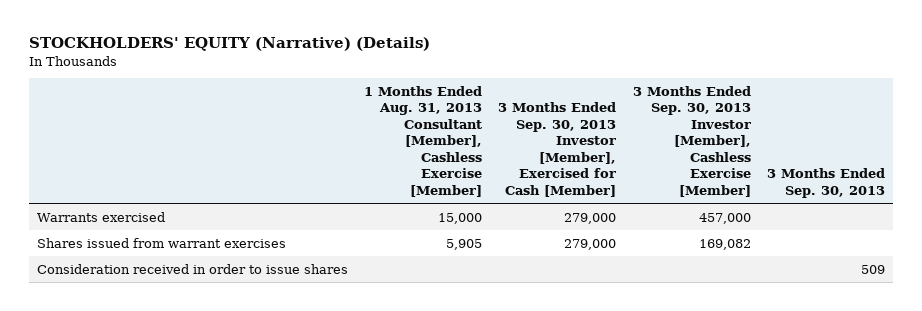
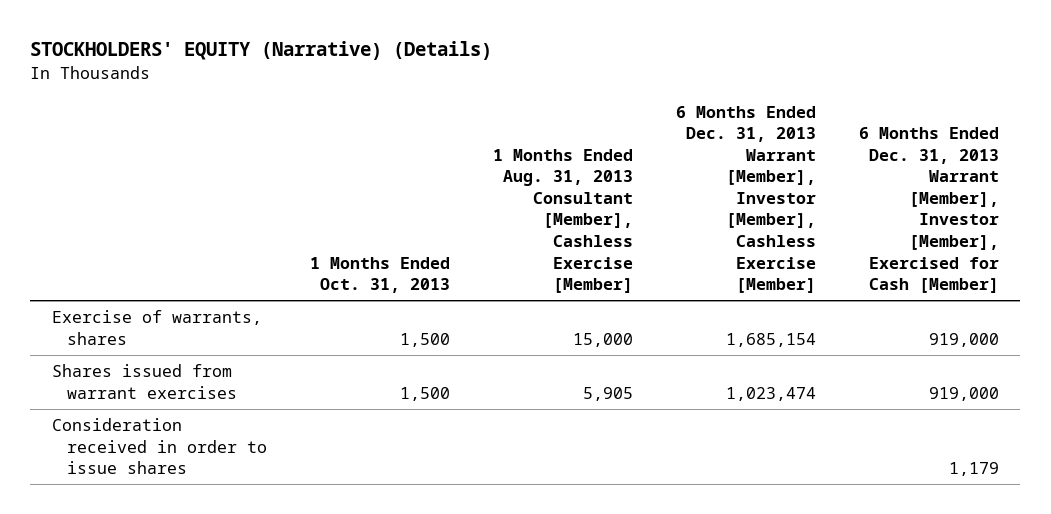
- | 1 Months Ended Aug. 31, 2013 Consultant [Member], Cashless Exercise [Member] | 3 Months Ended Sep. 30, 2013 Investor [Member], Exercised for Cash [Member] | 3 Months Ended Sep. 30, 2013 Investor [Member], Cashless Exercise [Member] | 3 Months Ended Sep. 30, 2013
+ | 1 Months Ended Oct. 31, 2013 | 1 Months Ended Aug. 31, 2013 Consultant [Member], Cashless Exercise [Member] | 6 Months Ended Dec. 31, 2013 Warrant [Member], Investor [Member], Cashless Exercise [Member] | 6 Months Ended Dec. 31, 2013 Warrant [Member], Investor [Member], Exercised for Cash [Member]
- Warrants exercised | 15,000 | 279,000 | 457,000 |
+ Exercise of warrants, shares | 1,500 | 15,000 | 1,685,154 | 919,000

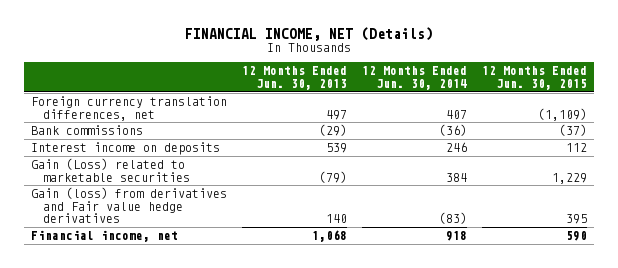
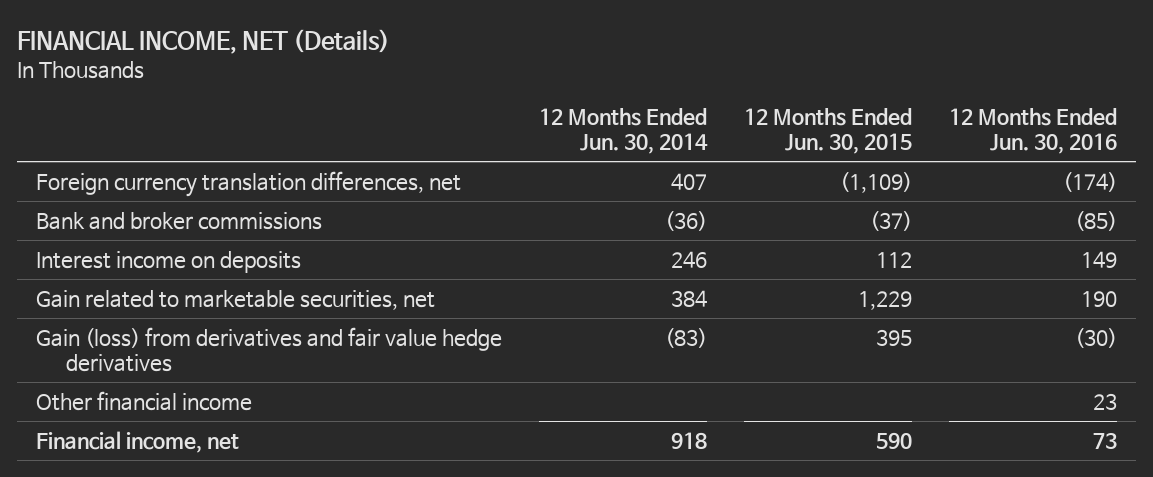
- | 12 Months Ended Jun. 30, 2013 | 12 Months Ended Jun. 30, 2014 | 12 Months Ended Jun. 30, 2015
+ | 12 Months Ended Jun. 30, 2014 | 12 Months Ended Jun. 30, 2015 | 12 Months Ended Jun. 30, 2016
- Bank commissions | (29) | (36) | (37)
+ Bank and broker commissions | (36) | (37) | (85)
- Gain (Loss) related to marketable securities | (79) | 384 | 1,229
- Gain (loss) from derivatives and Fair value hedge derivatives | 140 | (83) | 395
+ Gain related to marketable securities, net | 384 | 1,229 | 190
+ Gain (loss) from derivatives and fair value hedge derivatives | (83) | 395 | (30)
+ Other financial income | | | 23

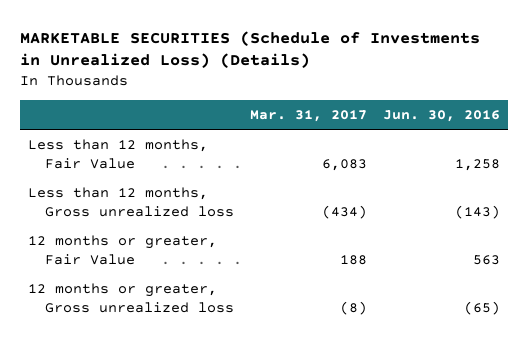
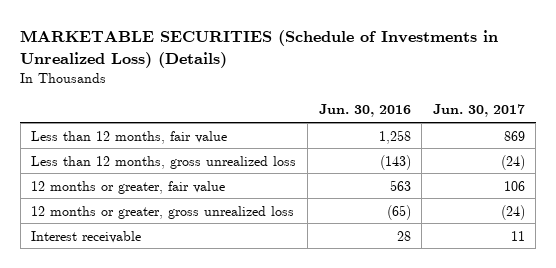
- | Mar. 31, 2017 | Jun. 30, 2016
+ | Jun. 30, 2016 | Jun. 30, 2017
- Less than 12 months, Fair Value | 6,083 | 1,258
- Less than 12 months, Gross unrealized loss | (434) | (143)
- 12 months or greater, Fair Value | 188 | 563
- 12 months or greater, Gross unrealized loss | (8) | (65)
+ Less than 12 months, fair value | 1,258 | 869
+ Less than 12 months, gross unrealized loss | (143) | (24)
+ 12 months or greater, fair value | 563 | 106
+ 12 months or greater, gross unrealized loss | (65) | (24)
+ Interest receivable | 28 | 11

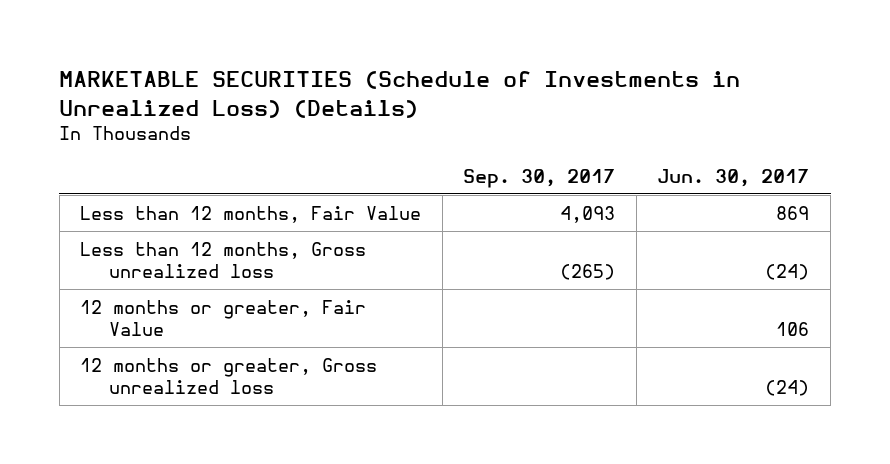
- | Jun. 30, 2016 | Jun. 30, 2017
+ | Sep. 30, 2017 | Jun. 30, 2017
- Less than 12 months, fair value | 1,258 | 869
- Less than 12 months, gross unrealized loss | (143) | (24)
- 12 months or greater, fair value | 563 | 106
- 12 months or greater, gross unrealized loss | (65) | (24)
- Interest receivable | 28 | 11
+ Less than 12 months, Fair Value | 4,093 | 869
+ Less than 12 months, Gross unrealized loss | (265) | (24)
+ 12 months or greater, Fair Value | | 106
+ 12 months or greater, Gross unrealized loss | | (24)

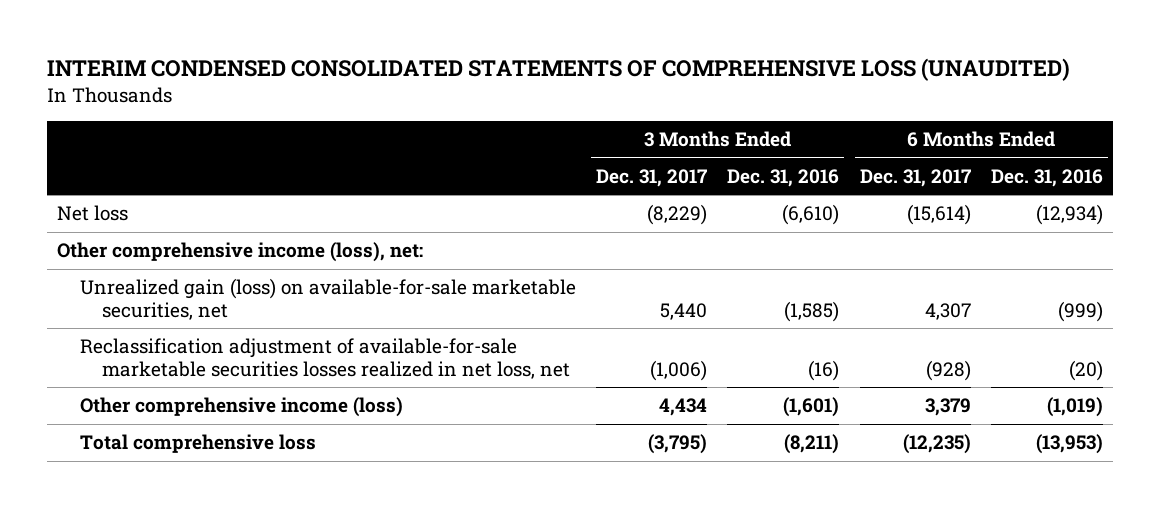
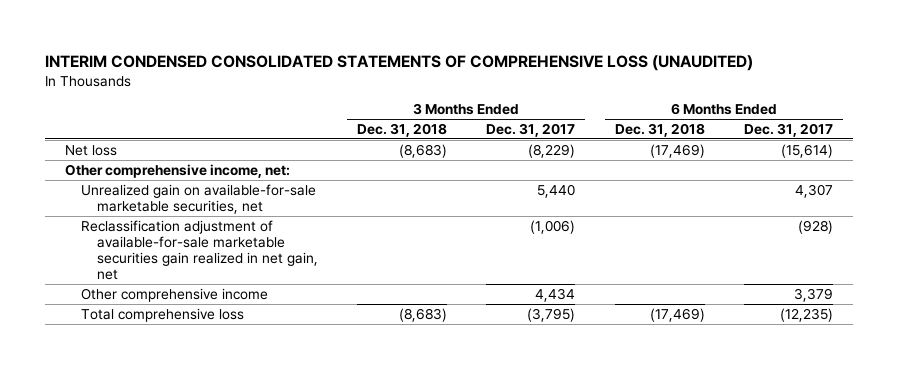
- | 3 Months Ended Dec. 31, 2017 | 3 Months Ended Dec. 31, 2016 | 6 Months Ended Dec. 31, 2017 | 6 Months Ended Dec. 31, 2016
+ | 3 Months Ended Dec. 31, 2018 | 3 Months Ended Dec. 31, 2017 | 6 Months Ended Dec. 31, 2018 | 6 Months Ended Dec. 31, 2017
- Other comprehensive income (loss), net:
- Unrealized gain (loss) on available-for-sale marketable securities, net | 5,440 | (1,585) | 4,307 | (999)
- Reclassification adjustment of available-for-sale marketable securities losses realized in net loss, net | (1,006) | (16) | (928) | (20)
- Other comprehensive income (loss) | 4,434 | (1,601) | 3,379 | (1,019)
+ Other comprehensive income, net:
+ Unrealized gain on available-for-sale marketable securities, net | | 5,440 | | 4,307
+ Reclassification adjustment of available-for-sale marketable securities gain realized in net gain, net | | (1,006) | | (928)
+ Other comprehensive income | | 4,434 | | 3,379

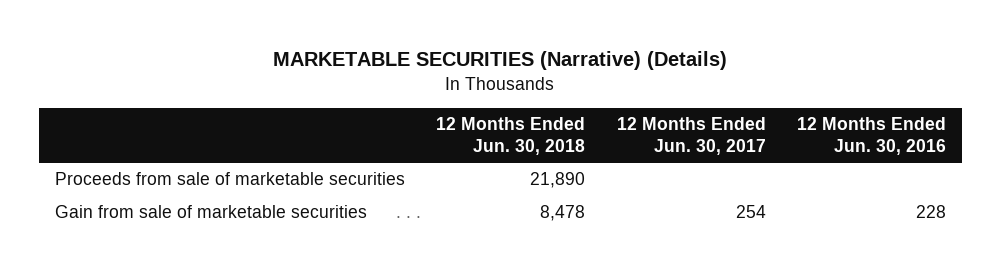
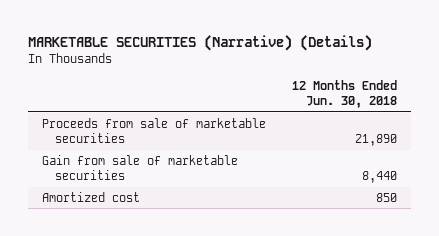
- | 12 Months Ended Jun. 30, 2018 | 12 Months Ended Jun. 30, 2017 | 12 Months Ended Jun. 30, 2016
+ | 12 Months Ended Jun. 30, 2018
- Gain from sale of marketable securities | 8,478 | 254 | 228
+ Gain from sale of marketable securities | 8,440
+ Amortized cost | 850

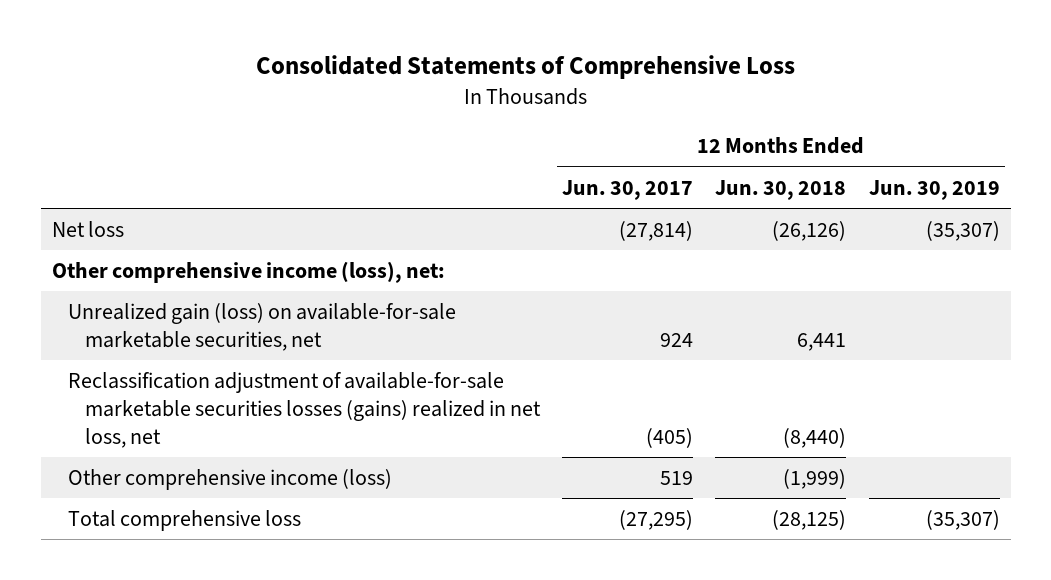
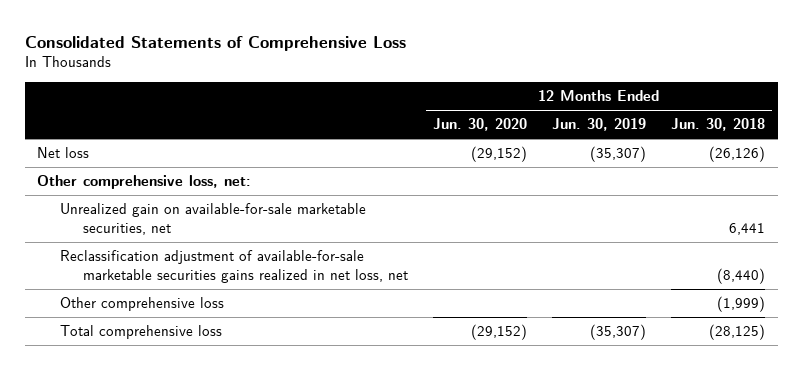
- | 12 Months Ended Jun. 30, 2017 | 12 Months Ended Jun. 30, 2018 | 12 Months Ended Jun. 30, 2019
+ | 12 Months Ended Jun. 30, 2020 | 12 Months Ended Jun. 30, 2019 | 12 Months Ended Jun. 30, 2018
- Other comprehensive income (loss), net:
- Unrealized gain (loss) on available-for-sale marketable securities, net | 924 | 6,441 |
- Reclassification adjustment of available-for-sale marketable securities losses (gains) realized in net loss, net | (405) | (8,440) |
- Other comprehensive income (loss) | 519 | (1,999) |
+ Other comprehensive loss, net:
+ Unrealized gain on available-for-sale marketable securities, net | | | 6,441
+ Reclassification adjustment of available-for-sale marketable securities gains realized in net loss, net | | | (8,440)
+ Other comprehensive loss | | | (1,999)

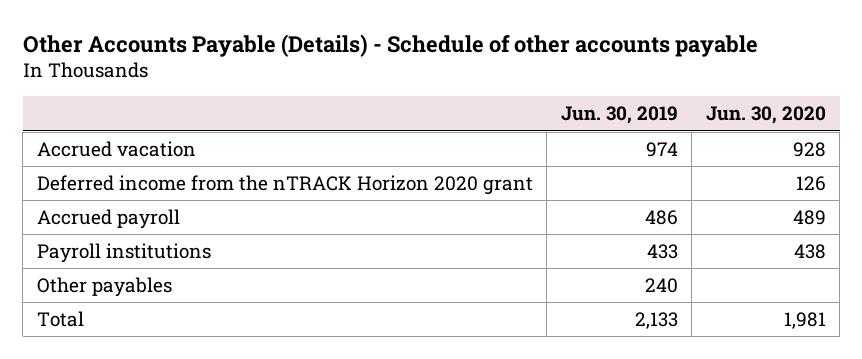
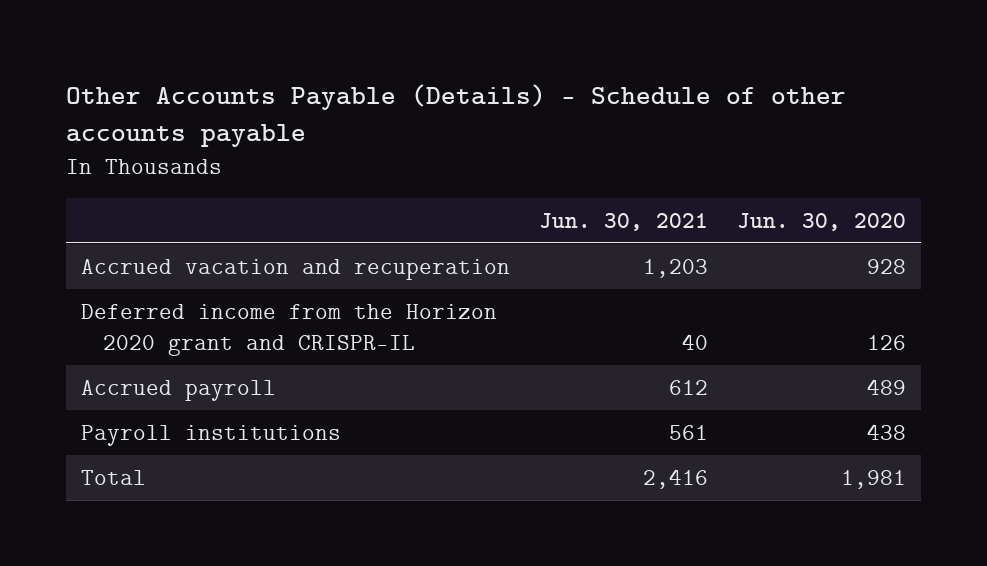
- | Jun. 30, 2019 | Jun. 30, 2020
+ | Jun. 30, 2021 | Jun. 30, 2020
- Accrued vacation | 974 | 928
- Deferred income from the nTRACK Horizon 2020 grant | | 126
+ Accrued vacation and recuperation | 1,203 | 928
+ Deferred income from the Horizon 2020 grant and CRISPR-IL | 40 | 126
- Other payables | 240 |

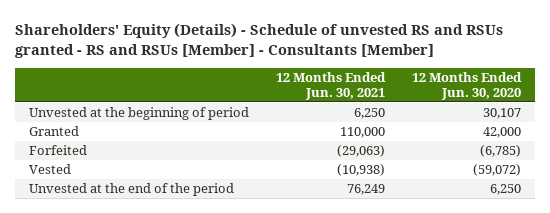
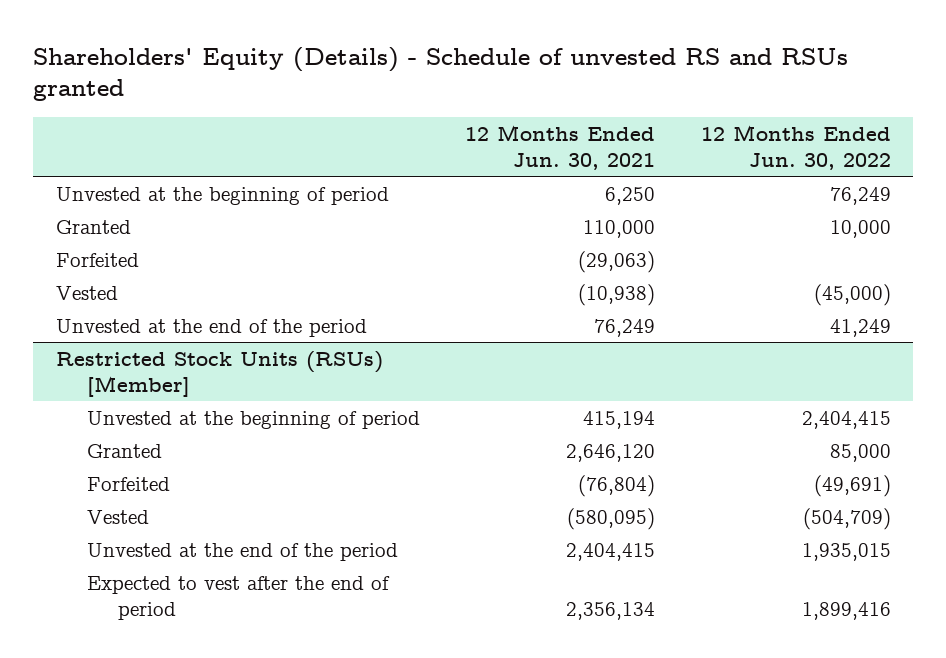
- Shareholders' Equity (Details) - Schedule of unvested RS and RSUs granted - RS and RSUs [Member] - Consultants [Member]
+ Shareholders' Equity (Details) - Schedule of unvested RS and RSUs granted
- | 12 Months Ended Jun. 30, 2021 | 12 Months Ended Jun. 30, 2020
+ | 12 Months Ended Jun. 30, 2021 | 12 Months Ended Jun. 30, 2022
+ Restricted Stock Units (RSUs) [Member]
+ Unvested at the beginning of period | 415,194 | 2,404,415
+ Granted | 2,646,120 | 85,000
+ Forfeited | (76,804) | (49,691)
+ Vested | (580,095) | (504,709)
+ Unvested at the end of the period | 2,404,415 | 1,935,015
+ Expected to vest after the end of period | 2,356,134 | 1,899,416

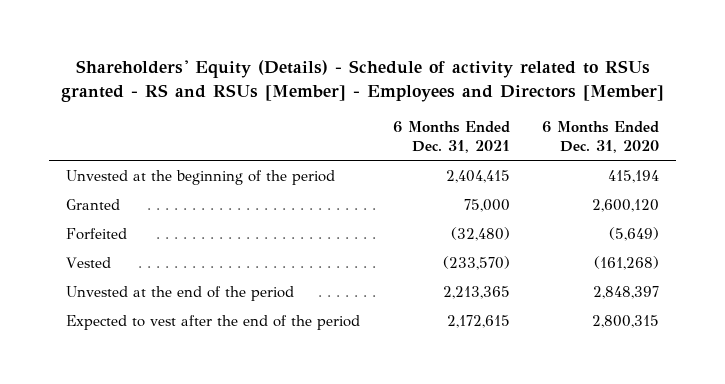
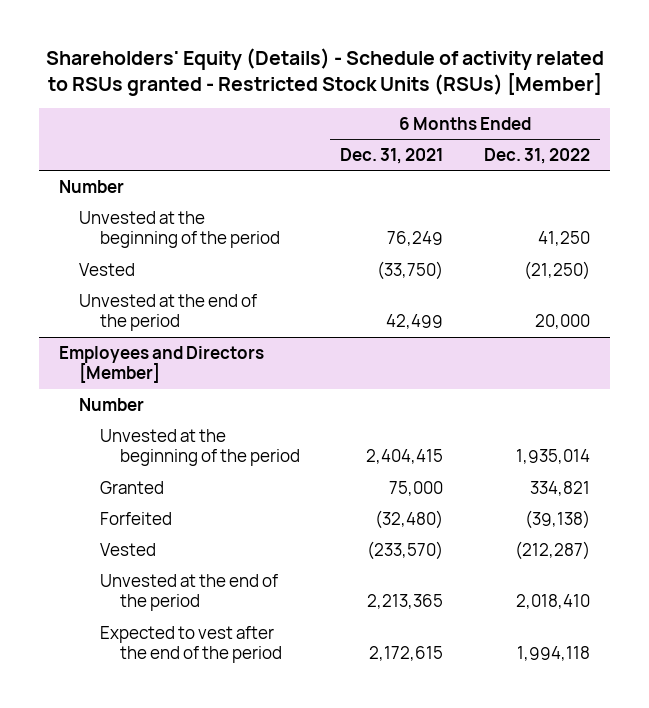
- Shareholders' Equity (Details) - Schedule of activity related to RSUs granted - RS and RSUs [Member] - Employees and Directors [Member]
+ Shareholders' Equity (Details) - Schedule of activity related to RSUs granted - Restricted Stock Units (RSUs) [Member]
- | 6 Months Ended Dec. 31, 2021 | 6 Months Ended Dec. 31, 2020
+ | 6 Months Ended Dec. 31, 2021 | 6 Months Ended Dec. 31, 2022
+ Number
+ Unvested at the beginning of the period | 76,249 | 41,250
+ Vested | (33,750) | (21,250)
+ Unvested at the end of the period | 42,499 | 20,000
+ Employees and Directors [Member]
+ Number

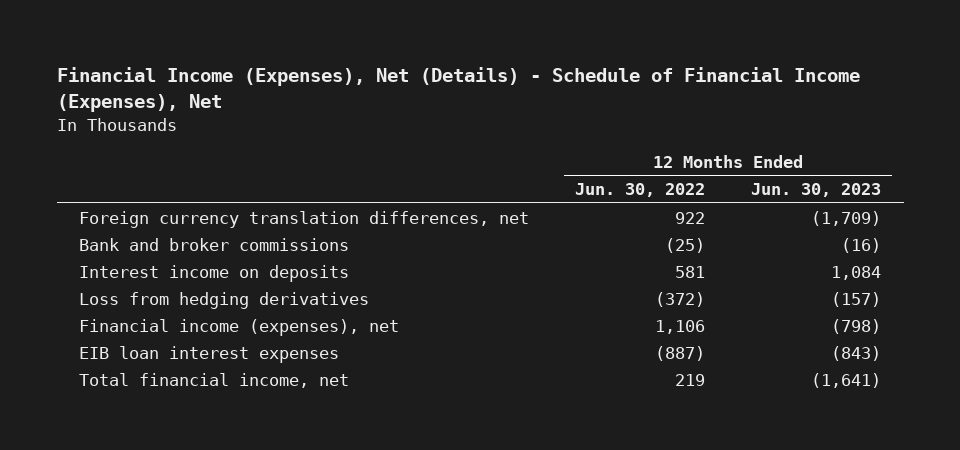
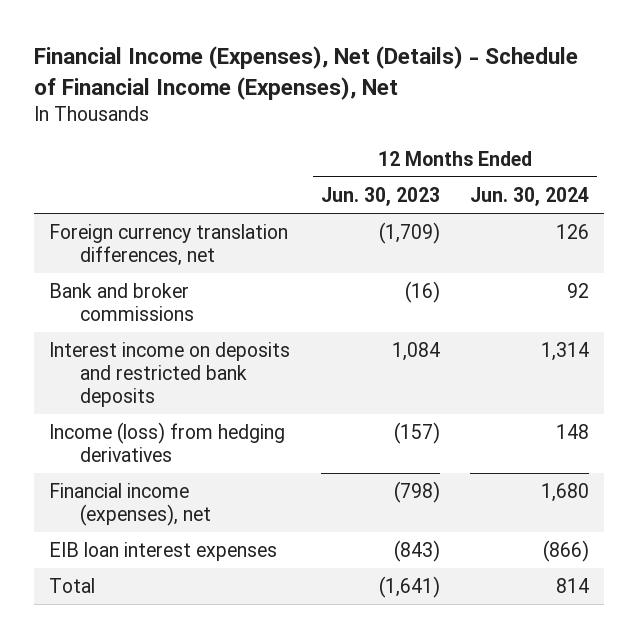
- | 12 Months Ended Jun. 30, 2022 | 12 Months Ended Jun. 30, 2023
+ | 12 Months Ended Jun. 30, 2023 | 12 Months Ended Jun. 30, 2024
- Interest income on deposits | 581 | 1,084
- Loss from hedging derivatives | (372) | (157)
+ Interest income on deposits and restricted bank deposits | 1,084 | 1,314
+ Income (loss) from hedging derivatives | (157) | 148
- Total financial income, net | 219 | (1,641)
+ Total | (1,641) | 814

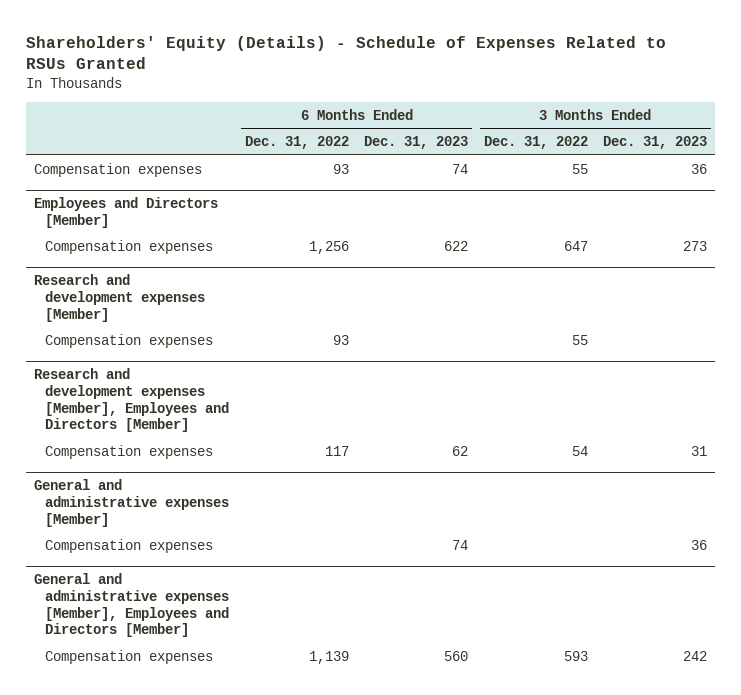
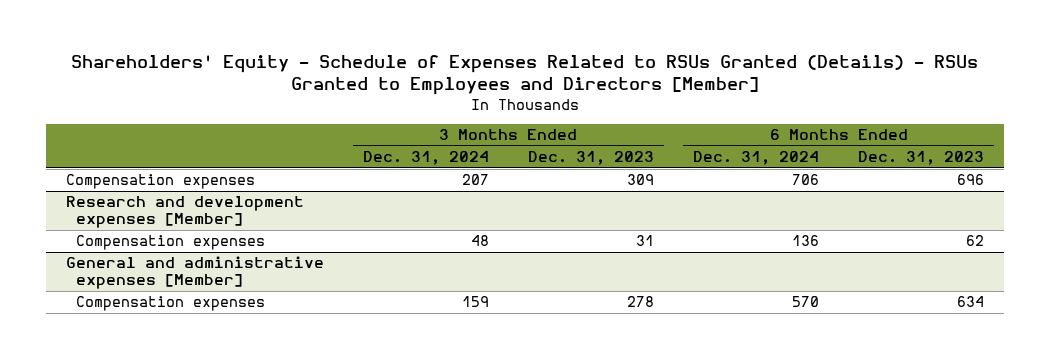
- Shareholders' Equity (Details) - Schedule of Expenses Related to RSUs Granted
+ Shareholders' Equity - Schedule of Expenses Related to RSUs Granted (Details) - RSUs Granted to Employees and Directors [Member]
- | 6 Months Ended Dec. 31, 2022 | 6 Months Ended Dec. 31, 2023 | 3 Months Ended Dec. 31, 2022 | 3 Months Ended Dec. 31, 2023
+ | 3 Months Ended Dec. 31, 2024 | 3 Months Ended Dec. 31, 2023 | 6 Months Ended Dec. 31, 2024 | 6 Months Ended Dec. 31, 2023
- Compensation expenses | 93 | 74 | 55 | 36
- Employees and Directors [Member]
- Compensation expenses | 1,256 | 622 | 647 | 273
+ Compensation expenses | 207 | 309 | 706 | 696
@ Research and development expenses [Member]
- Compensation expenses | 93 | | 55 |
- Research and development expenses [Member], Employees and Directors [Member]
@ General and administrative expenses [Member]
- Compensation expenses | | 74 | | 36
- General and administrative expenses [Member], Employees and Directors [Member]
- Compensation expenses | 1,139 | 560 | 593 | 242
@ General and administrative expenses [Member]
+ Compensation expenses | 159 | 278 | 570 | 634

